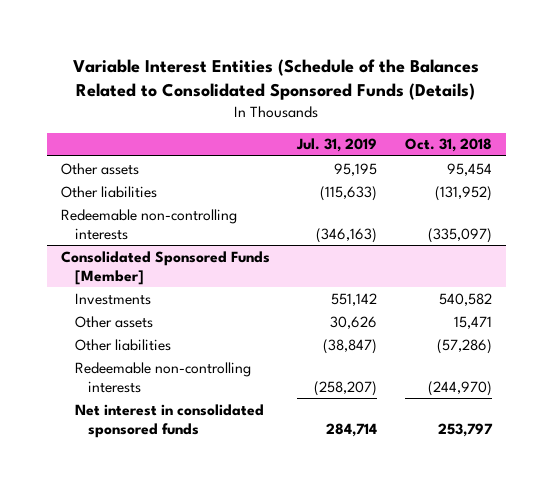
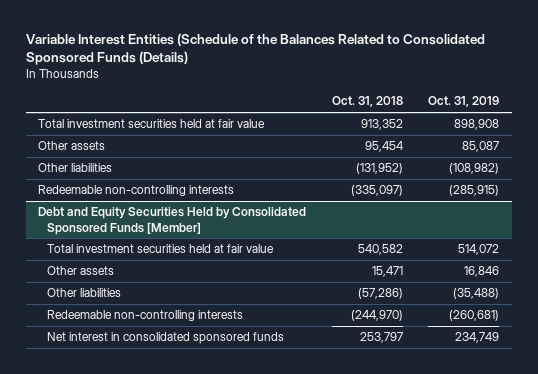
- | Jul. 31, 2019 | Oct. 31, 2018
+ | Oct. 31, 2018 | Oct. 31, 2019
+ Total investment securities held at fair value | 913,352 | 898,908
- Consolidated Sponsored Funds [Member]
- Investments | 551,142 | 540,582
+ Debt and Equity Securities Held by Consolidated Sponsored Funds [Member]
+ Total investment securities held at fair value | 540,582 | 514,072

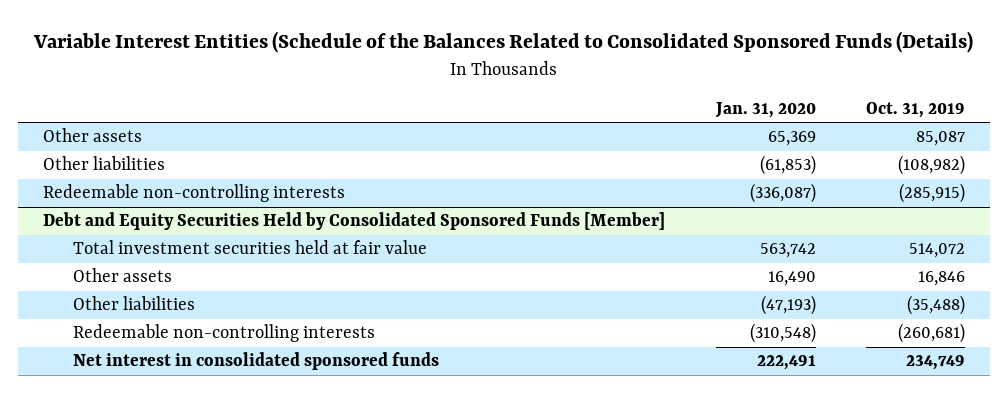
- | Oct. 31, 2018 | Oct. 31, 2019
+ | Jan. 31, 2020 | Oct. 31, 2019
- Total investment securities held at fair value | 913,352 | 898,908

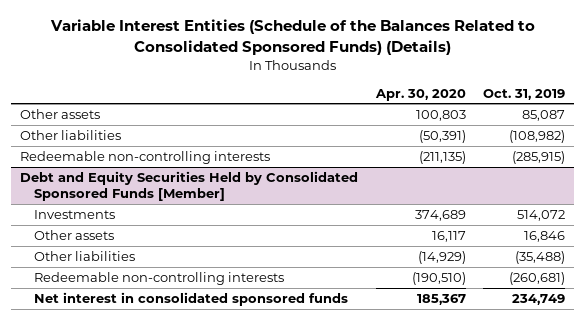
- Variable Interest Entities (Schedule of the Balances Related to Consolidated Sponsored Funds (Details)
+ Variable Interest Entities (Schedule of the Balances Related to Consolidated Sponsored Funds) (Details)
- | Jan. 31, 2020 | Oct. 31, 2019
+ | Apr. 30, 2020 | Oct. 31, 2019
@ Debt and Equity Securities Held by Consolidated Sponsored Funds [Member]
- Total investment securities held at fair value | 563,742 | 514,072
+ Investments | 374,689 | 514,072

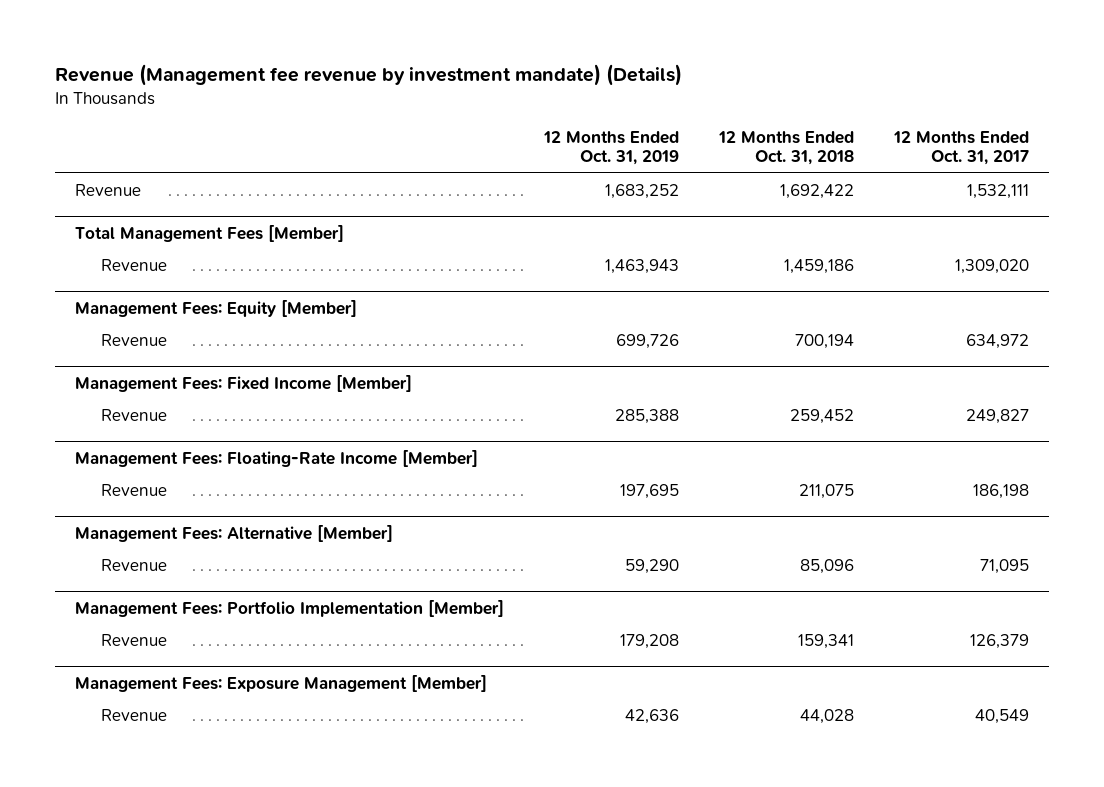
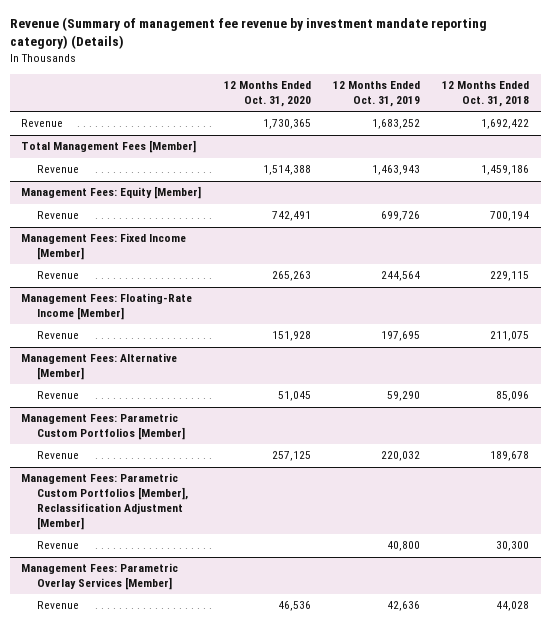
- Revenue (Management fee revenue by investment mandate) (Details)
+ Revenue (Summary of management fee revenue by investment mandate reporting category) (Details)
- | 12 Months Ended Oct. 31, 2019 | 12 Months Ended Oct. 31, 2018 | 12 Months Ended Oct. 31, 2017
+ | 12 Months Ended Oct. 31, 2020 | 12 Months Ended Oct. 31, 2019 | 12 Months Ended Oct. 31, 2018
@ Management Fees: Fixed Income [Member]
- Revenue | 285,388 | 259,452 | 249,827
+ Revenue | 265,263 | 244,564 | 229,115
- Management Fees: Portfolio Implementation [Member]
- Revenue | 179,208 | 159,341 | 126,379
- Management Fees: Exposure Management [Member]
+ Management Fees: Parametric Custom Portfolios [Member]
+ Revenue | 257,125 | 220,032 | 189,678
+ Management Fees: Parametric Custom Portfolios [Member], Reclassification Adjustment [Member]
+ Revenue | | 40,800 | 30,300
+ Management Fees: Parametric Overlay Services [Member]

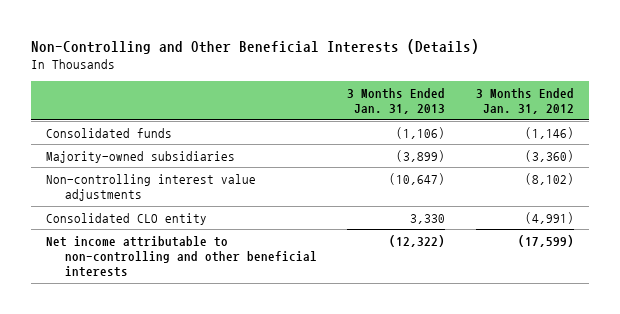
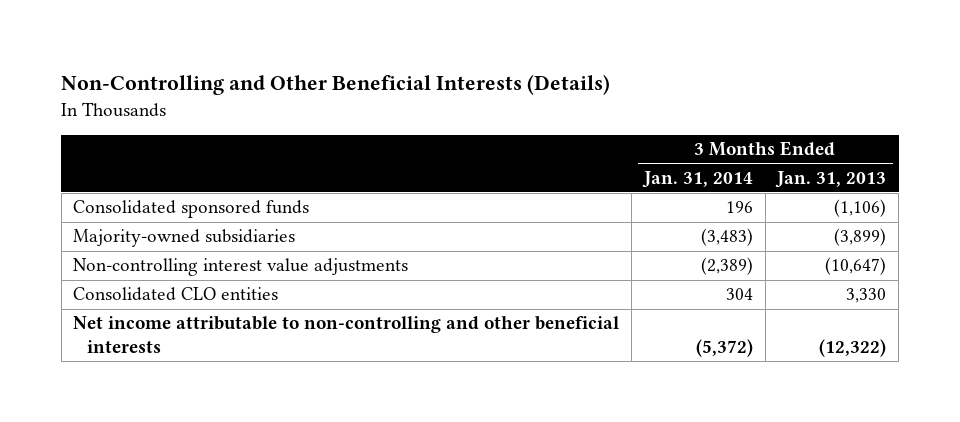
- | 3 Months Ended Jan. 31, 2013 | 3 Months Ended Jan. 31, 2012
+ | 3 Months Ended Jan. 31, 2014 | 3 Months Ended Jan. 31, 2013
- Consolidated funds | (1,106) | (1,146)
+ Consolidated sponsored funds | 196 | (1,106)
- Consolidated CLO entity | 3,330 | (4,991)
+ Consolidated CLO entities | 304 | 3,330

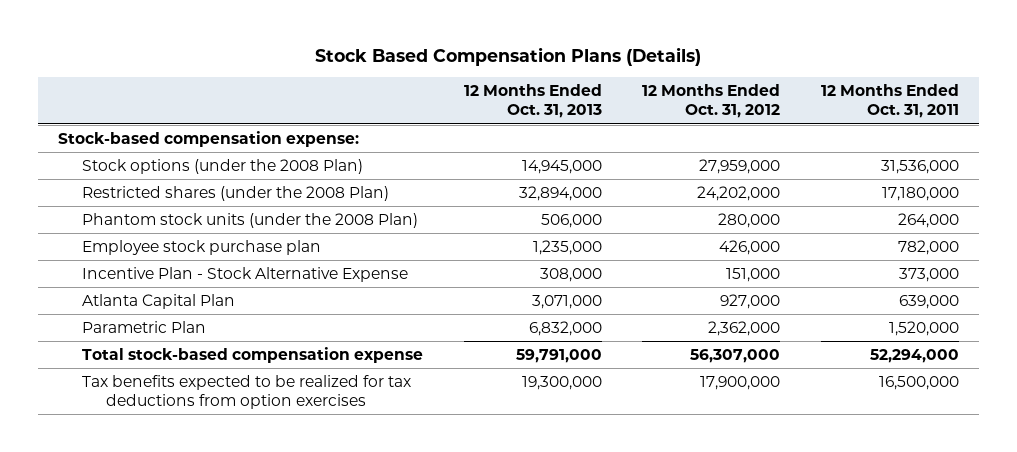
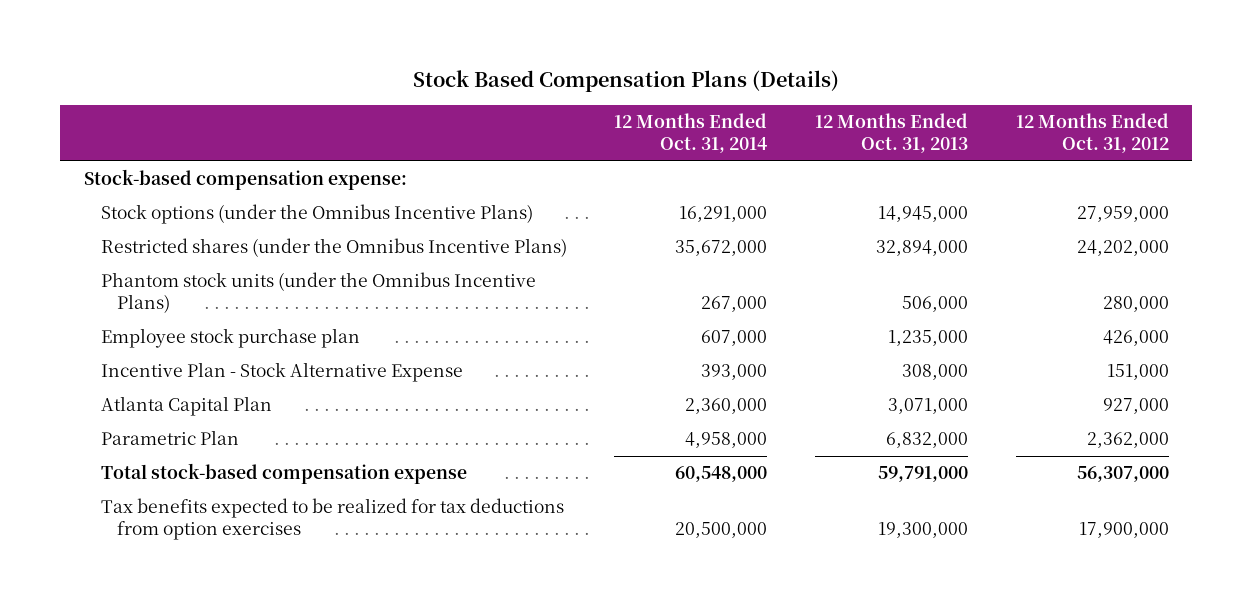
- | 12 Months Ended Oct. 31, 2013 | 12 Months Ended Oct. 31, 2012 | 12 Months Ended Oct. 31, 2011
+ | 12 Months Ended Oct. 31, 2014 | 12 Months Ended Oct. 31, 2013 | 12 Months Ended Oct. 31, 2012
- Stock options (under the 2008 Plan) | 14,945,000 | 27,959,000 | 31,536,000
- Restricted shares (under the 2008 Plan) | 32,894,000 | 24,202,000 | 17,180,000
- Phantom stock units (under the 2008 Plan) | 506,000 | 280,000 | 264,000
+ Stock options (under the Omnibus Incentive Plans) | 16,291,000 | 14,945,000 | 27,959,000
+ Restricted shares (under the Omnibus Incentive Plans) | 35,672,000 | 32,894,000 | 24,202,000
+ Phantom stock units (under the Omnibus Incentive Plans) | 267,000 | 506,000 | 280,000

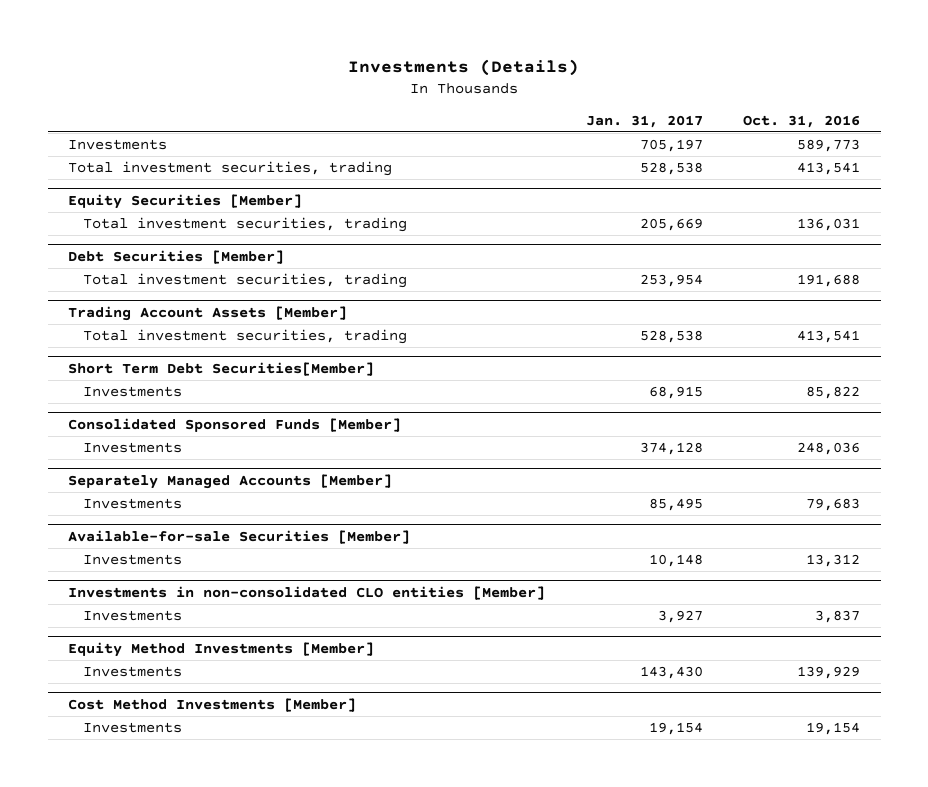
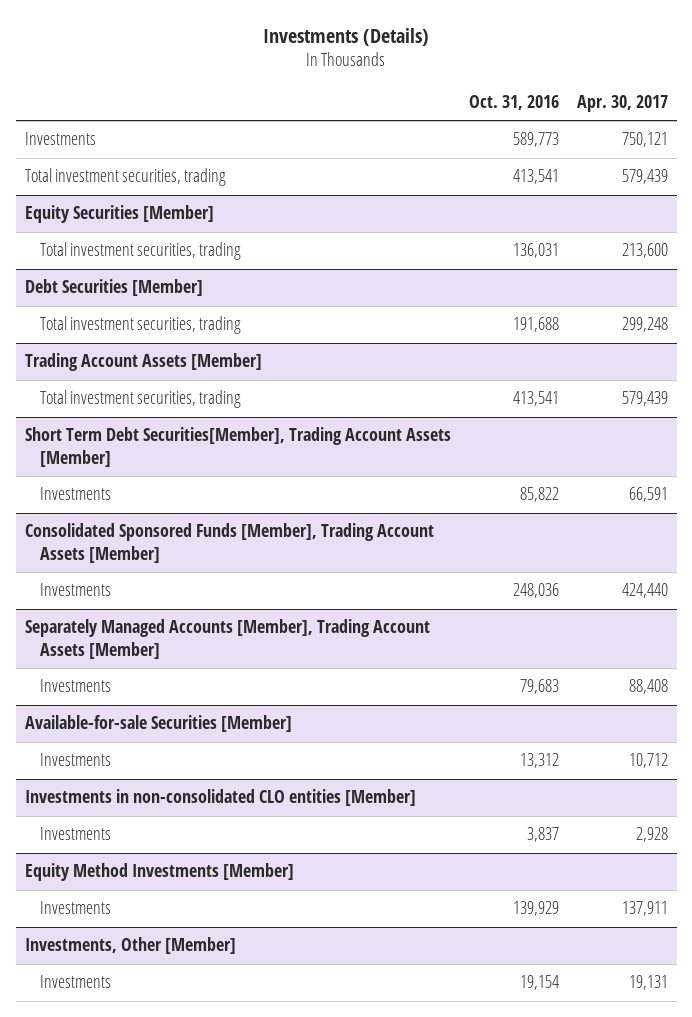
- | Jan. 31, 2017 | Oct. 31, 2016
+ | Oct. 31, 2016 | Apr. 30, 2017
- Short Term Debt Securities[Member]
+ Short Term Debt Securities[Member], Trading Account Assets [Member]
- Consolidated Sponsored Funds [Member]
+ Consolidated Sponsored Funds [Member], Trading Account Assets [Member]
- Separately Managed Accounts [Member]
+ Separately Managed Accounts [Member], Trading Account Assets [Member]
- Cost Method Investments [Member]
+ Investments, Other [Member]

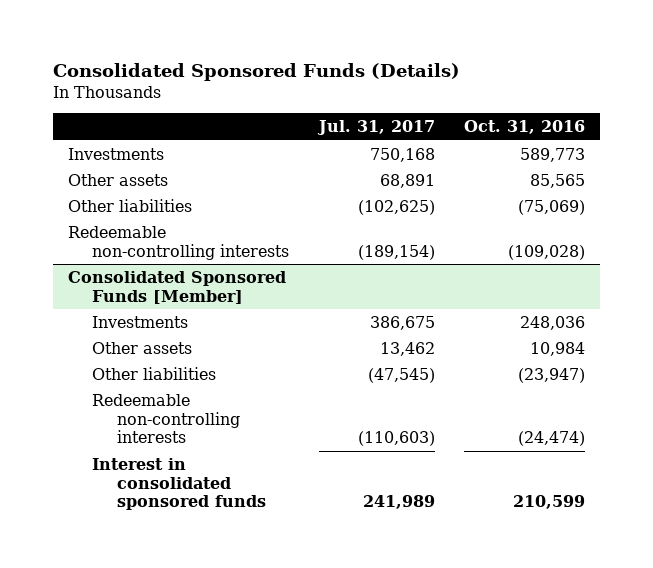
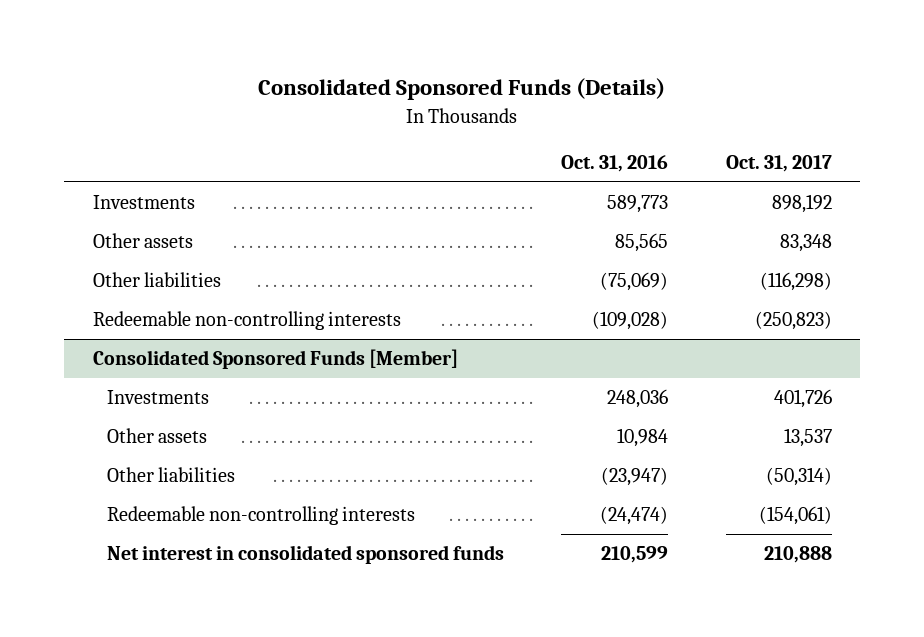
- | Jul. 31, 2017 | Oct. 31, 2016
+ | Oct. 31, 2016 | Oct. 31, 2017
@ Consolidated Sponsored Funds [Member]
- Interest in consolidated sponsored funds | 241,989 | 210,599
+ Net interest in consolidated sponsored funds | 210,599 | 210,888

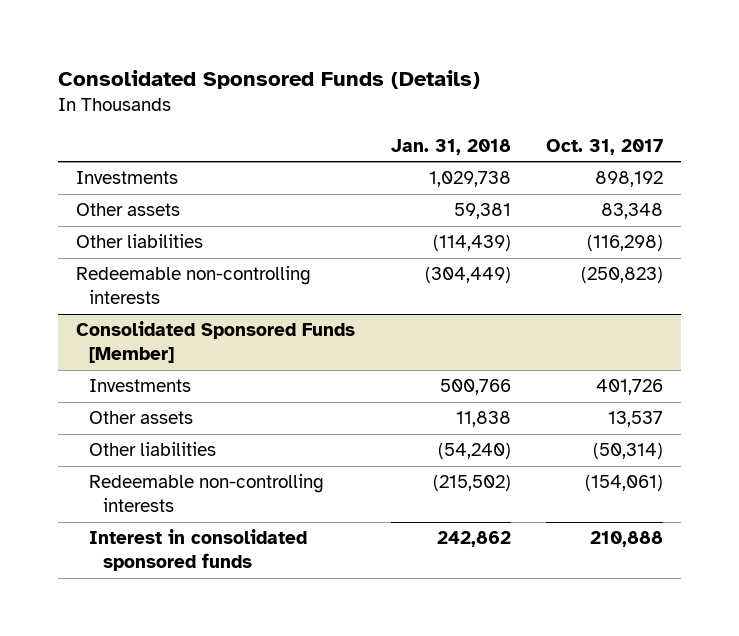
- | Oct. 31, 2016 | Oct. 31, 2017
+ | Jan. 31, 2018 | Oct. 31, 2017
@ Consolidated Sponsored Funds [Member]
- Net interest in consolidated sponsored funds | 210,599 | 210,888
+ Interest in consolidated sponsored funds | 242,862 | 210,888

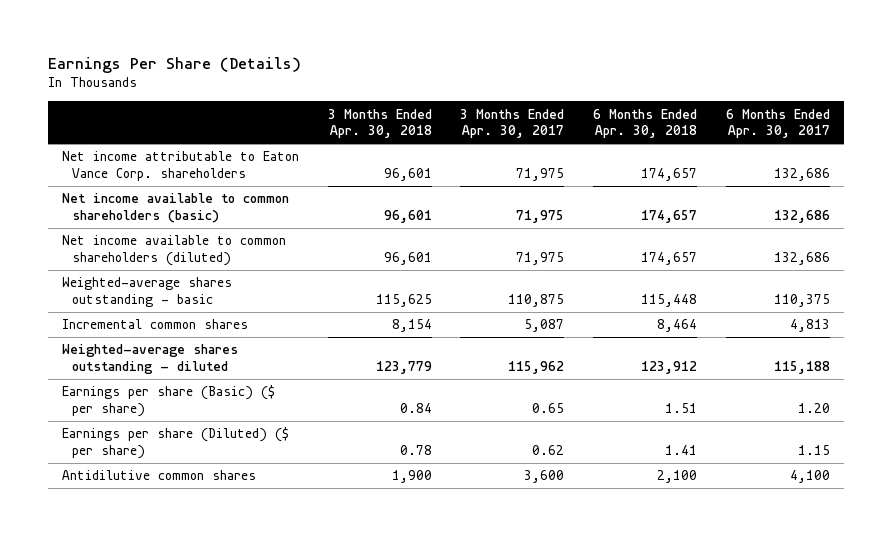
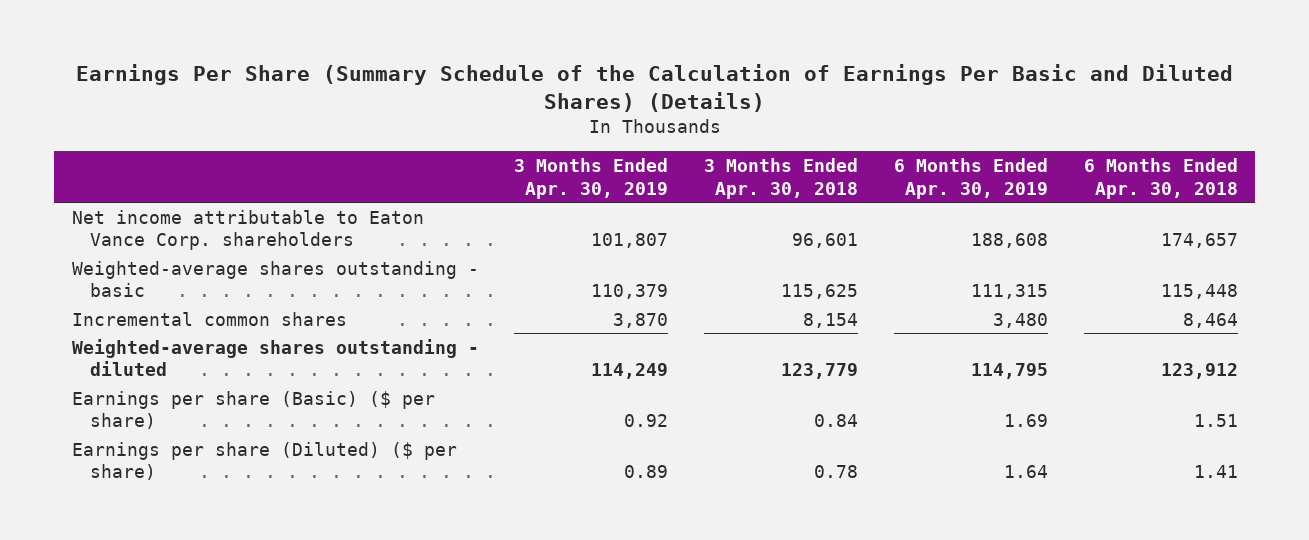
- Earnings Per Share (Details)
+ Earnings Per Share (Summary Schedule of the Calculation of Earnings Per Basic and Diluted Shares) (Details)
- | 3 Months Ended Apr. 30, 2018 | 3 Months Ended Apr. 30, 2017 | 6 Months Ended Apr. 30, 2018 | 6 Months Ended Apr. 30, 2017
+ | 3 Months Ended Apr. 30, 2019 | 3 Months Ended Apr. 30, 2018 | 6 Months Ended Apr. 30, 2019 | 6 Months Ended Apr. 30, 2018
- Net income available to common shareholders (basic) | 96,601 | 71,975 | 174,657 | 132,686
- Net income available to common shareholders (diluted) | 96,601 | 71,975 | 174,657 | 132,686
- Antidilutive common shares | 1,900 | 3,600 | 2,100 | 4,100

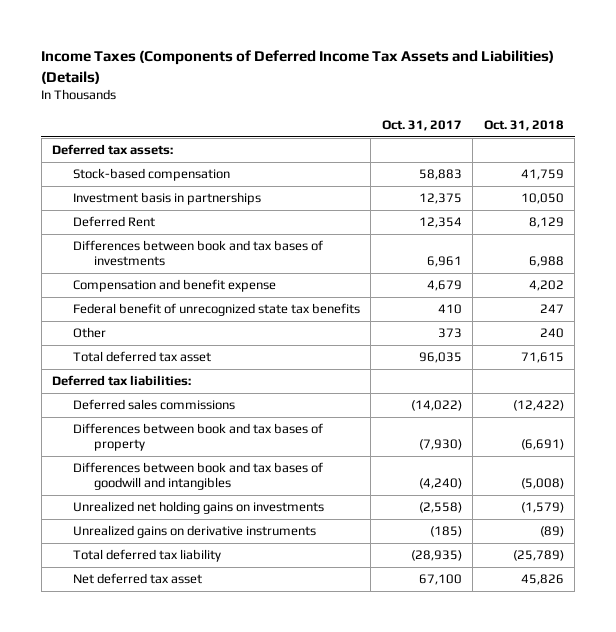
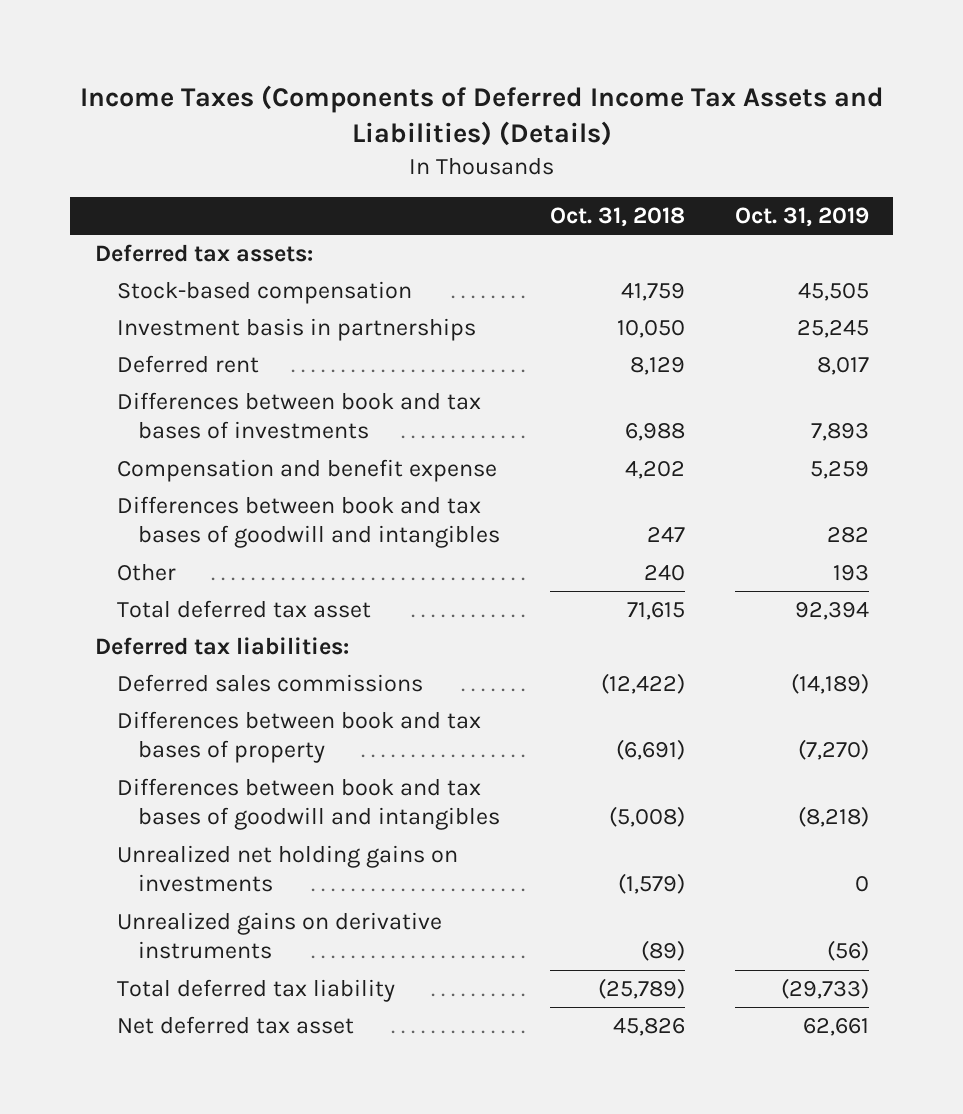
- | Oct. 31, 2017 | Oct. 31, 2018
+ | Oct. 31, 2018 | Oct. 31, 2019
- Deferred Rent | 12,354 | 8,129
+ Deferred rent | 8,129 | 8,017
- Federal benefit of unrecognized state tax benefits | 410 | 247
+ Differences between book and tax bases of goodwill and intangibles | 247 | 282

